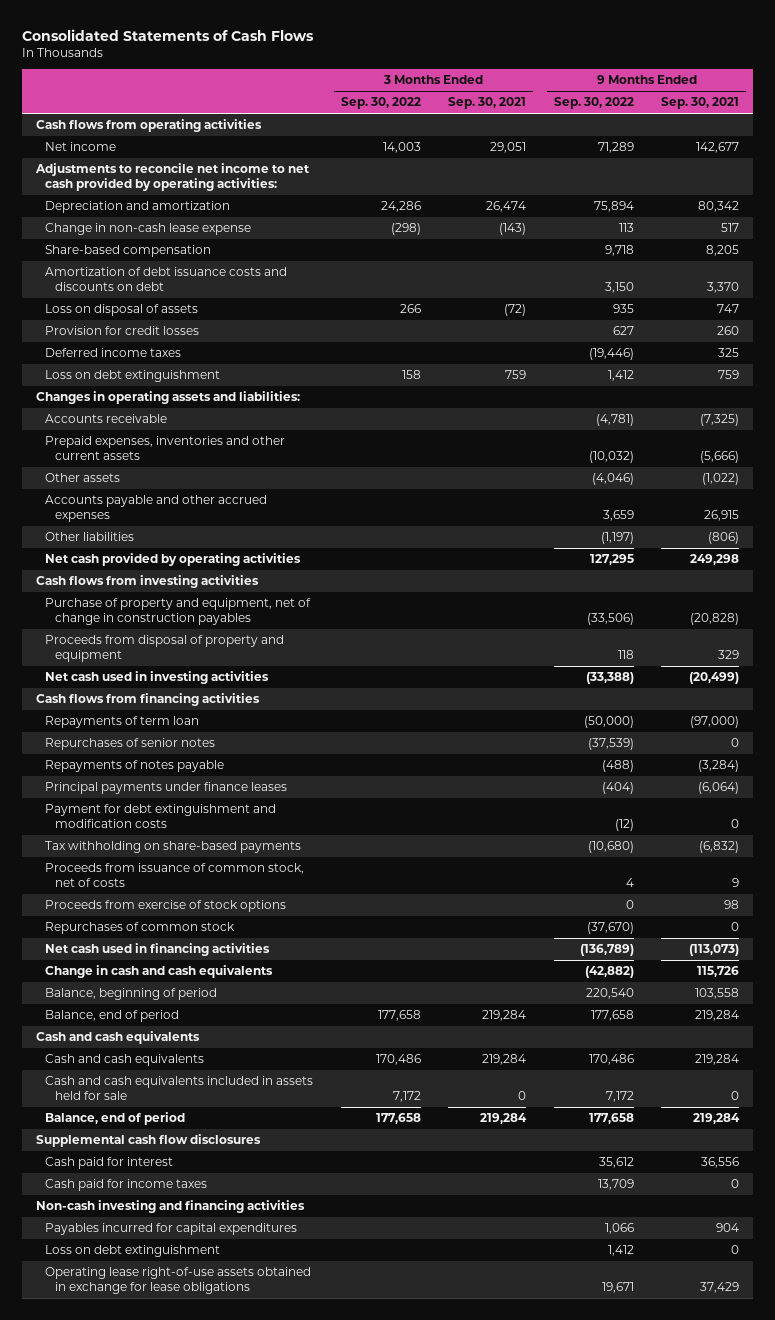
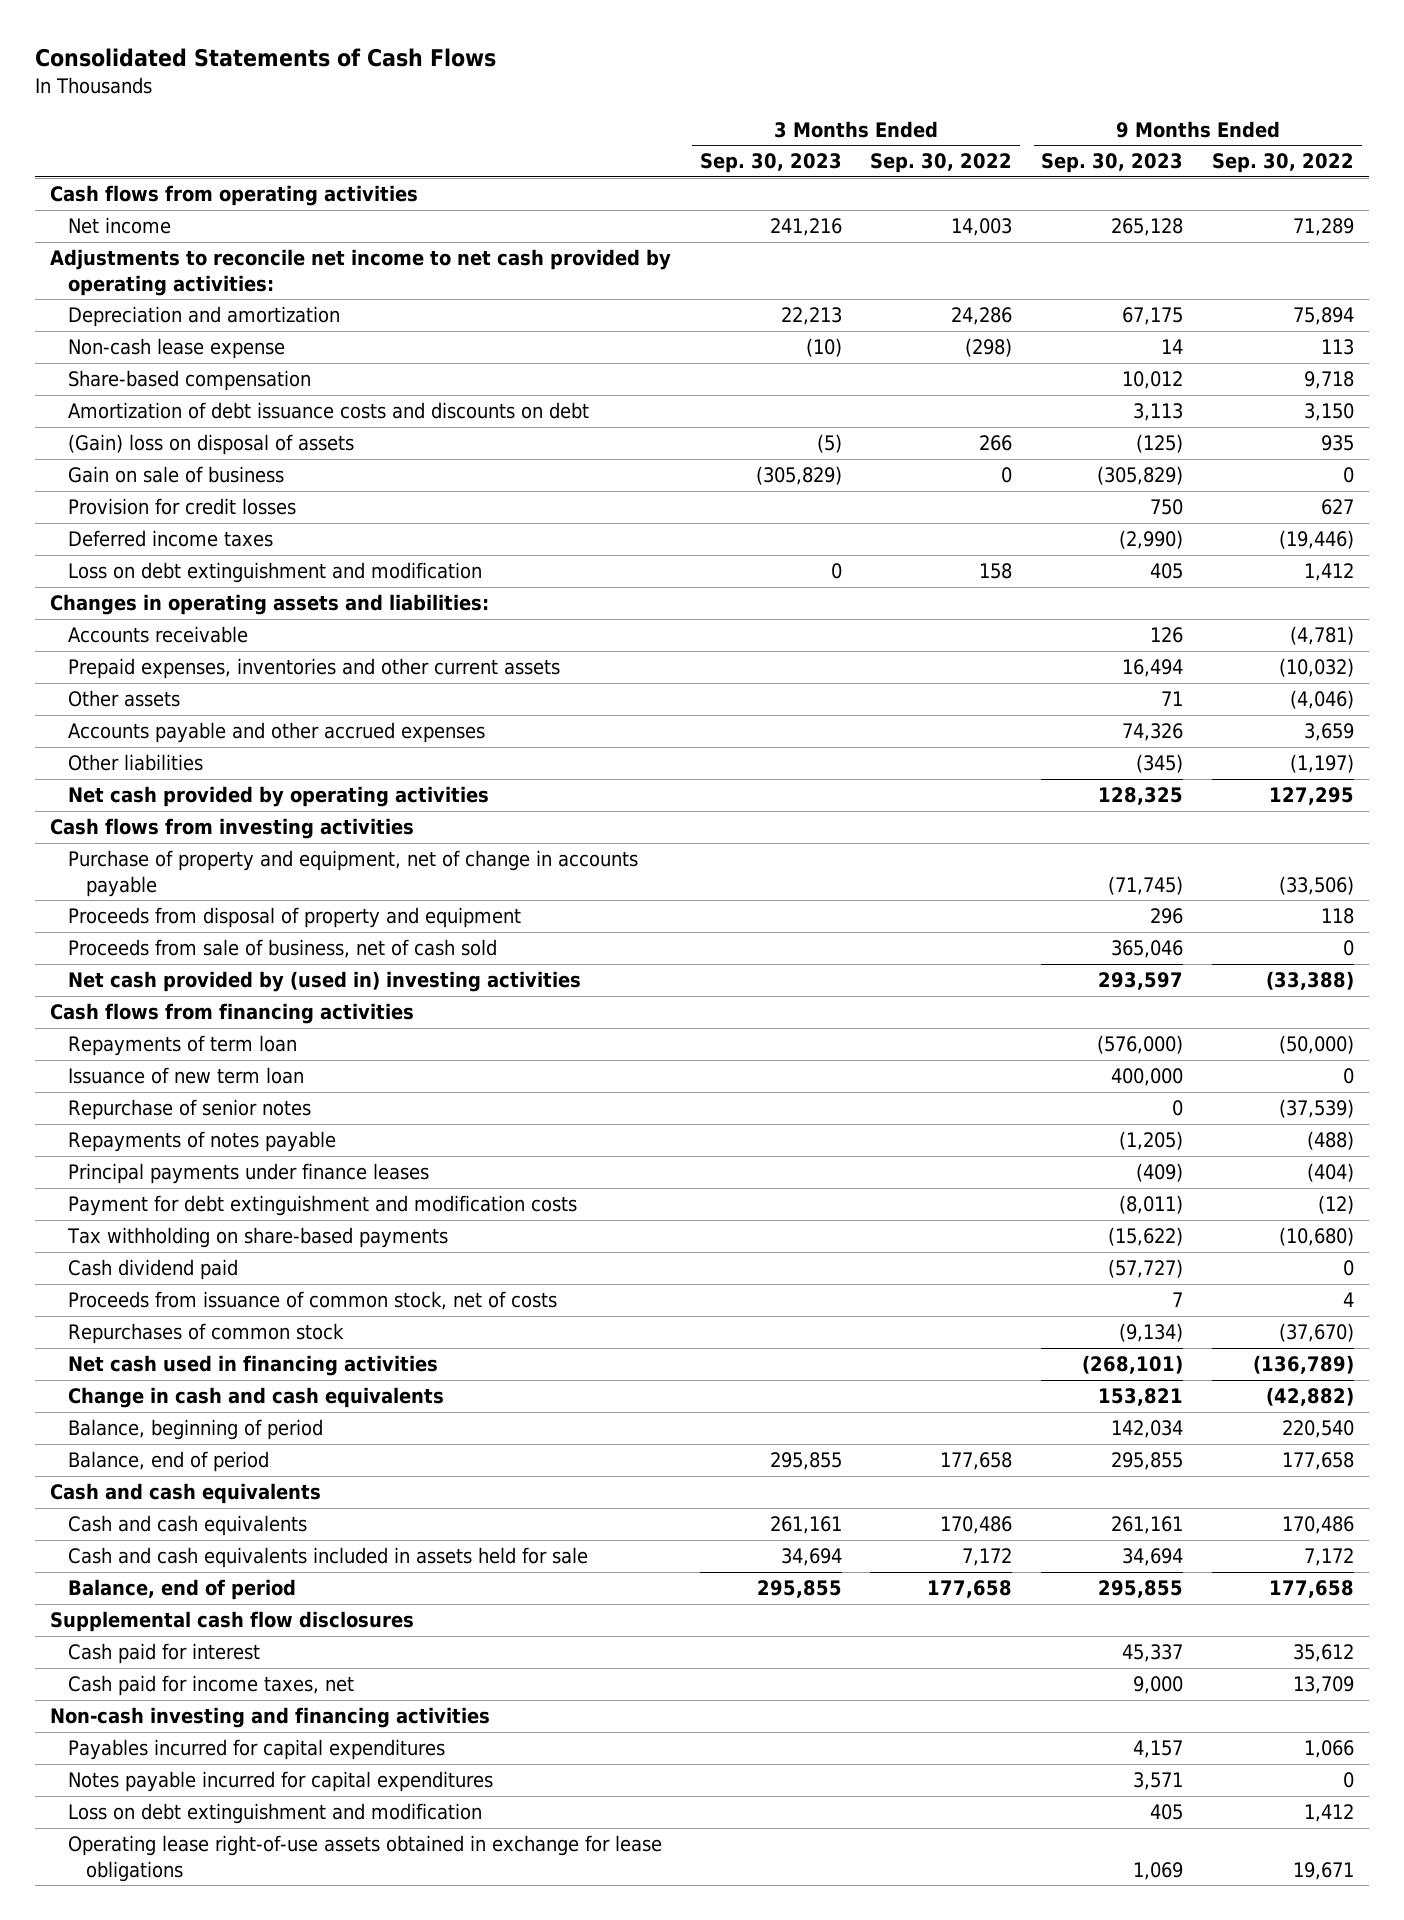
- | 3 Months Ended Sep. 30, 2022 | 3 Months Ended Sep. 30, 2021 | 9 Months Ended Sep. 30, 2022 | 9 Months Ended Sep. 30, 2021
+ | 3 Months Ended Sep. 30, 2023 | 3 Months Ended Sep. 30, 2022 | 9 Months Ended Sep. 30, 2023 | 9 Months Ended Sep. 30, 2022
- Change in non-cash lease expense | (298) | (143) | 113 | 517
+ Non-cash lease expense | (10) | (298) | 14 | 113
- Loss on disposal of assets | 266 | (72) | 935 | 747
+ (Gain) loss on disposal of assets | (5) | 266 | (125) | 935
+ Gain on sale of business | (305,829) | 0 | (305,829) | 0
- Loss on debt extinguishment | 158 | 759 | 1,412 | 759
+ Loss on debt extinguishment and modification | 0 | 158 | 405 | 1,412
- Purchase of property and equipment, net of change in construction payables | | | (33,506) | (20,828)
+ Purchase of property and equipment, net of change in accounts payable | | | (71,745) | (33,506)
- Net cash used in investing activities | | | (33,388) | (20,499)
+ Proceeds from sale of business, net of cash sold | | | 365,046 | 0
+ Net cash provided by (used in) investing activities | | | 293,597 | (33,388)
- Repurchases of senior notes | | | (37,539) | 0
+ Issuance of new term loan | | | 400,000 | 0
+ Repurchase of senior notes | | | 0 | (37,539)
+ Cash dividend paid | | | (57,727) | 0
- Proceeds from exercise of stock options | | | 0 | 98
- Cash paid for income taxes | | | 13,709 | 0
+ Cash paid for income taxes, net | | | 9,000 | 13,709
- Loss on debt extinguishment | | | 1,412 | 0
+ Notes payable incurred for capital expenditures | | | 3,571 | 0
+ Loss on debt extinguishment and modification | | | 405 | 1,412

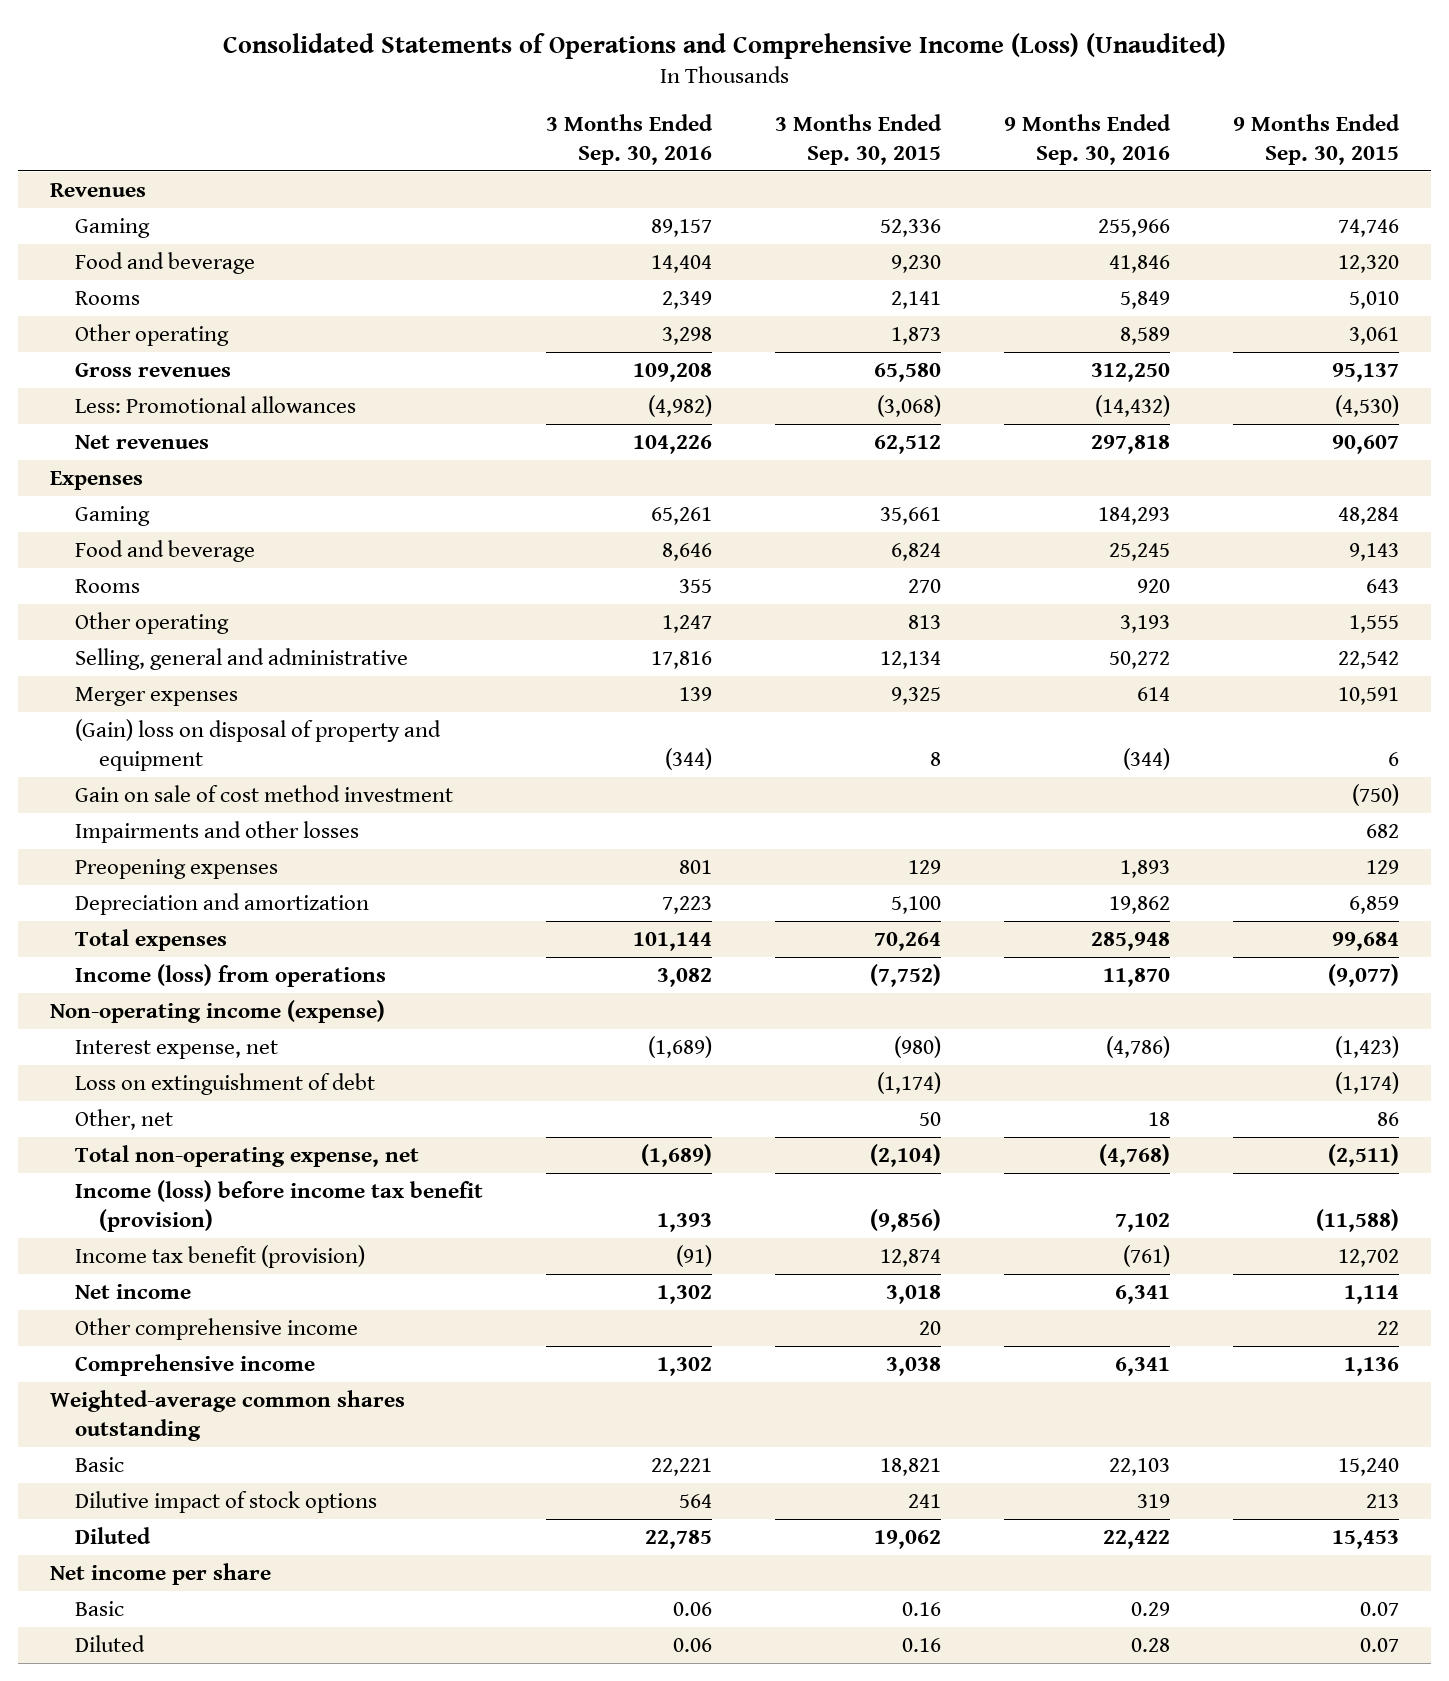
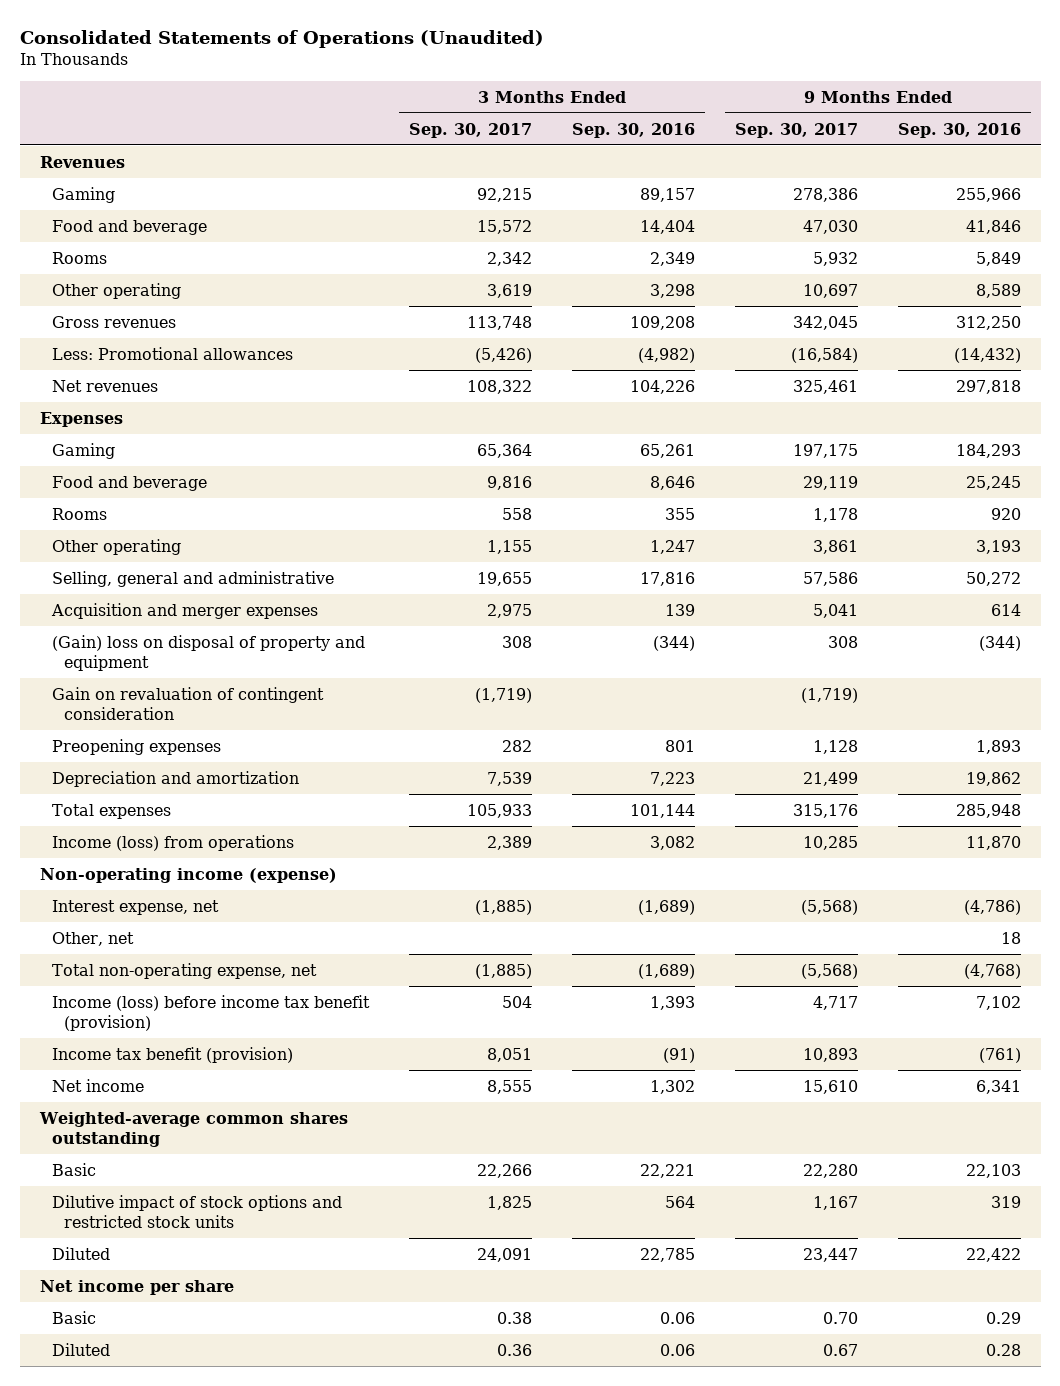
- Consolidated Statements of Operations and Comprehensive Income (Loss) (Unaudited)
+ Consolidated Statements of Operations (Unaudited)
- | 3 Months Ended Sep. 30, 2016 | 3 Months Ended Sep. 30, 2015 | 9 Months Ended Sep. 30, 2016 | 9 Months Ended Sep. 30, 2015
+ | 3 Months Ended Sep. 30, 2017 | 3 Months Ended Sep. 30, 2016 | 9 Months Ended Sep. 30, 2017 | 9 Months Ended Sep. 30, 2016
- Merger expenses | 139 | 9,325 | 614 | 10,591
+ Acquisition and merger expenses | 2,975 | 139 | 5,041 | 614
- Gain on sale of cost method investment | | | | (750)
- Impairments and other losses | | | | 682
+ Gain on revaluation of contingent consideration | (1,719) | | (1,719) |
- Loss on extinguishment of debt | | (1,174) | | (1,174)
- Other comprehensive income | | 20 | | 22
- Comprehensive income | 1,302 | 3,038 | 6,341 | 1,136
- Dilutive impact of stock options | 564 | 241 | 319 | 213
+ Dilutive impact of stock options and restricted stock units | 1,825 | 564 | 1,167 | 319

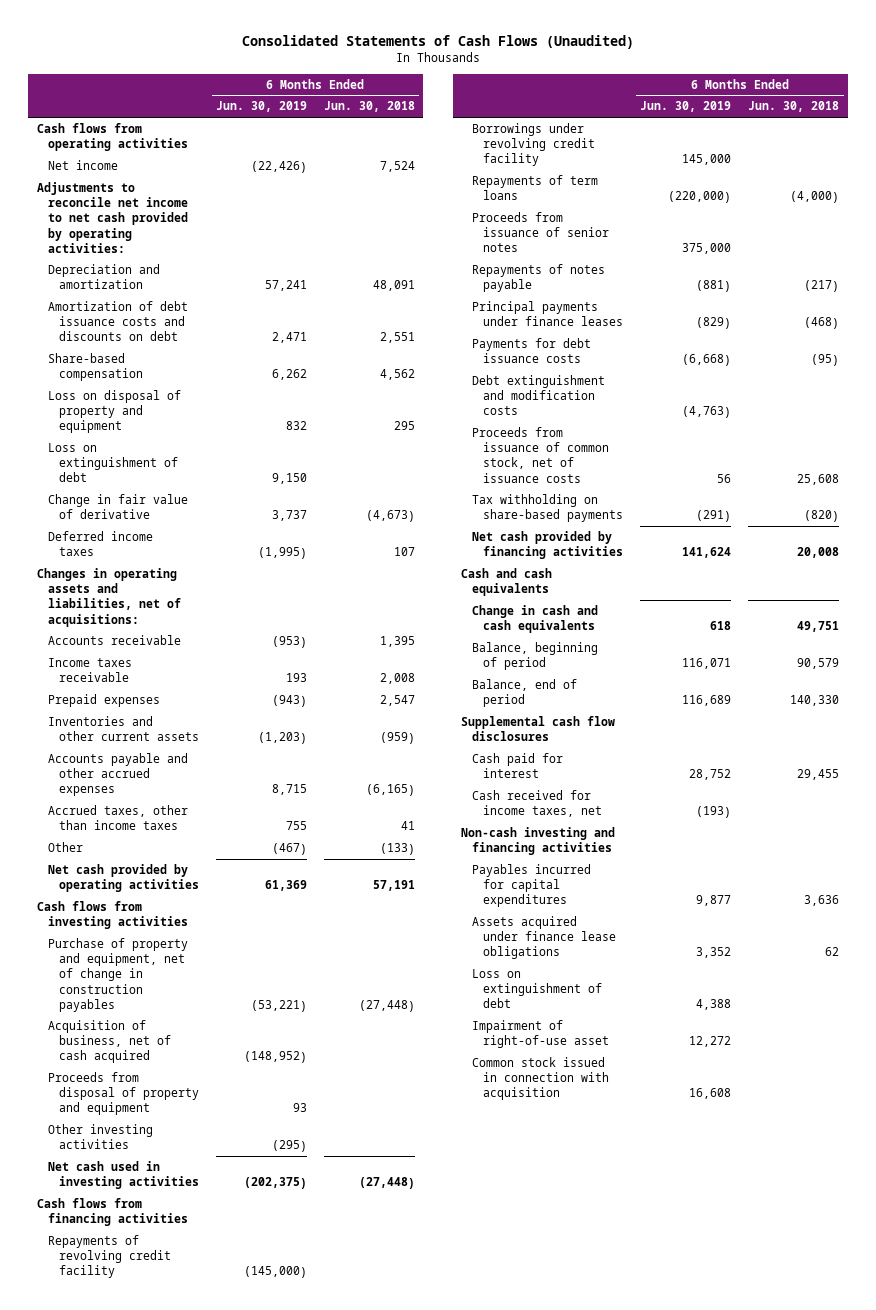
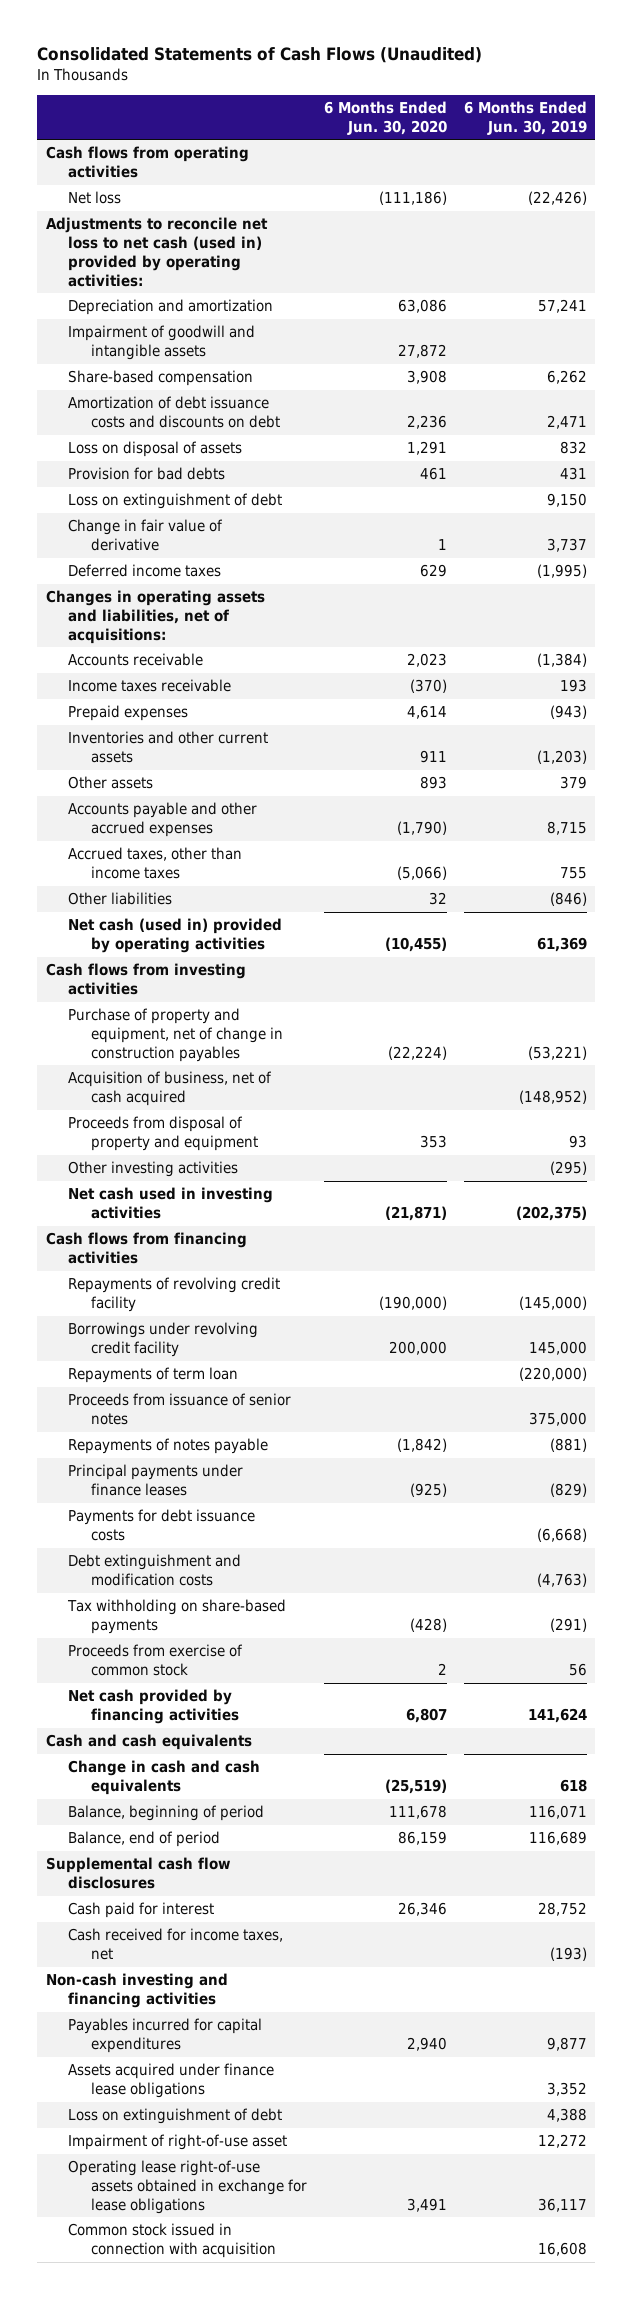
- | 6 Months Ended Jun. 30, 2019 | 6 Months Ended Jun. 30, 2018
+ | 6 Months Ended Jun. 30, 2020 | 6 Months Ended Jun. 30, 2019
- Net income | (22,426) | 7,524
- Adjustments to reconcile net income to net cash provided by operating activities:
+ Net loss | (111,186) | (22,426)
+ Adjustments to reconcile net loss to net cash (used in) provided by operating activities:
+ Impairment of goodwill and intangible assets | 27,872 |
- Loss on disposal of property and equipment | 832 | 295
moved down: Amortization of debt issuance costs and discounts on debt | 2,236 | 2,471
+ Loss on disposal of assets | 1,291 | 832
+ Provision for bad debts | 461 | 431
- Accounts receivable | (953) | 1,395
+ Accounts receivable | 2,023 | (1,384)
+ Other assets | 893 | 379
- Other | (467) | (133)
- Net cash provided by operating activities | 61,369 | 57,191
+ Other liabilities | 32 | (846)
+ Net cash (used in) provided by operating activities | (10,455) | 61,369
- Repayments of term loans | (220,000) | (4,000)
+ Repayments of term loan | | (220,000)
- Proceeds from issuance of common stock, net of issuance costs | 56 | 25,608
+ Proceeds from exercise of common stock | 2 | 56
+ Operating lease right-of-use assets obtained in exchange for lease obligations | 3,491 | 36,117

